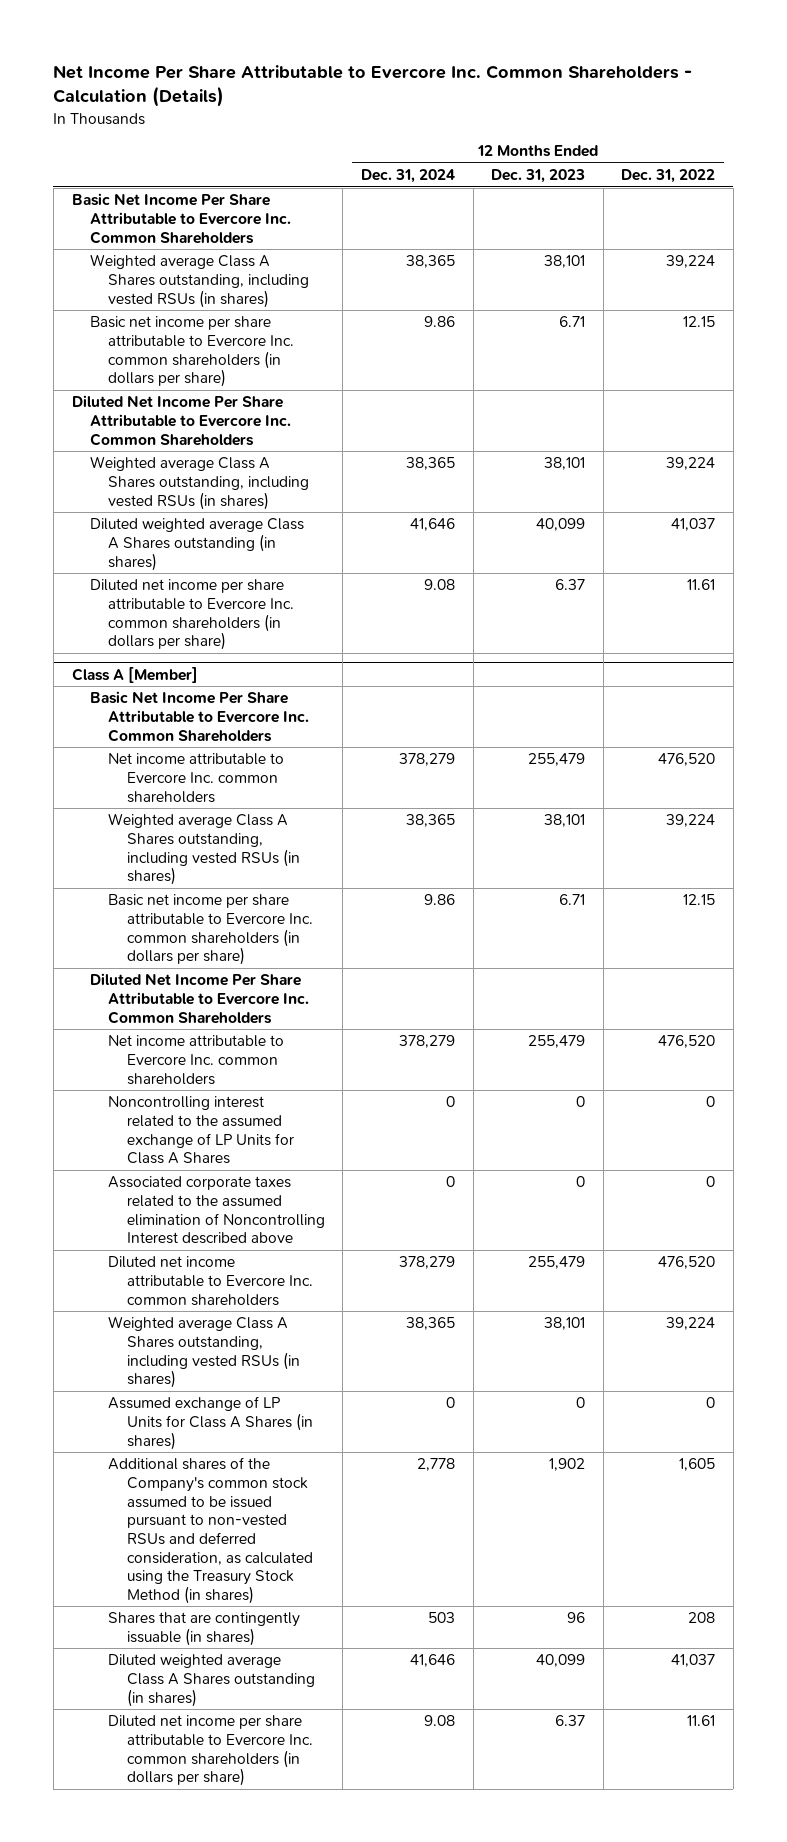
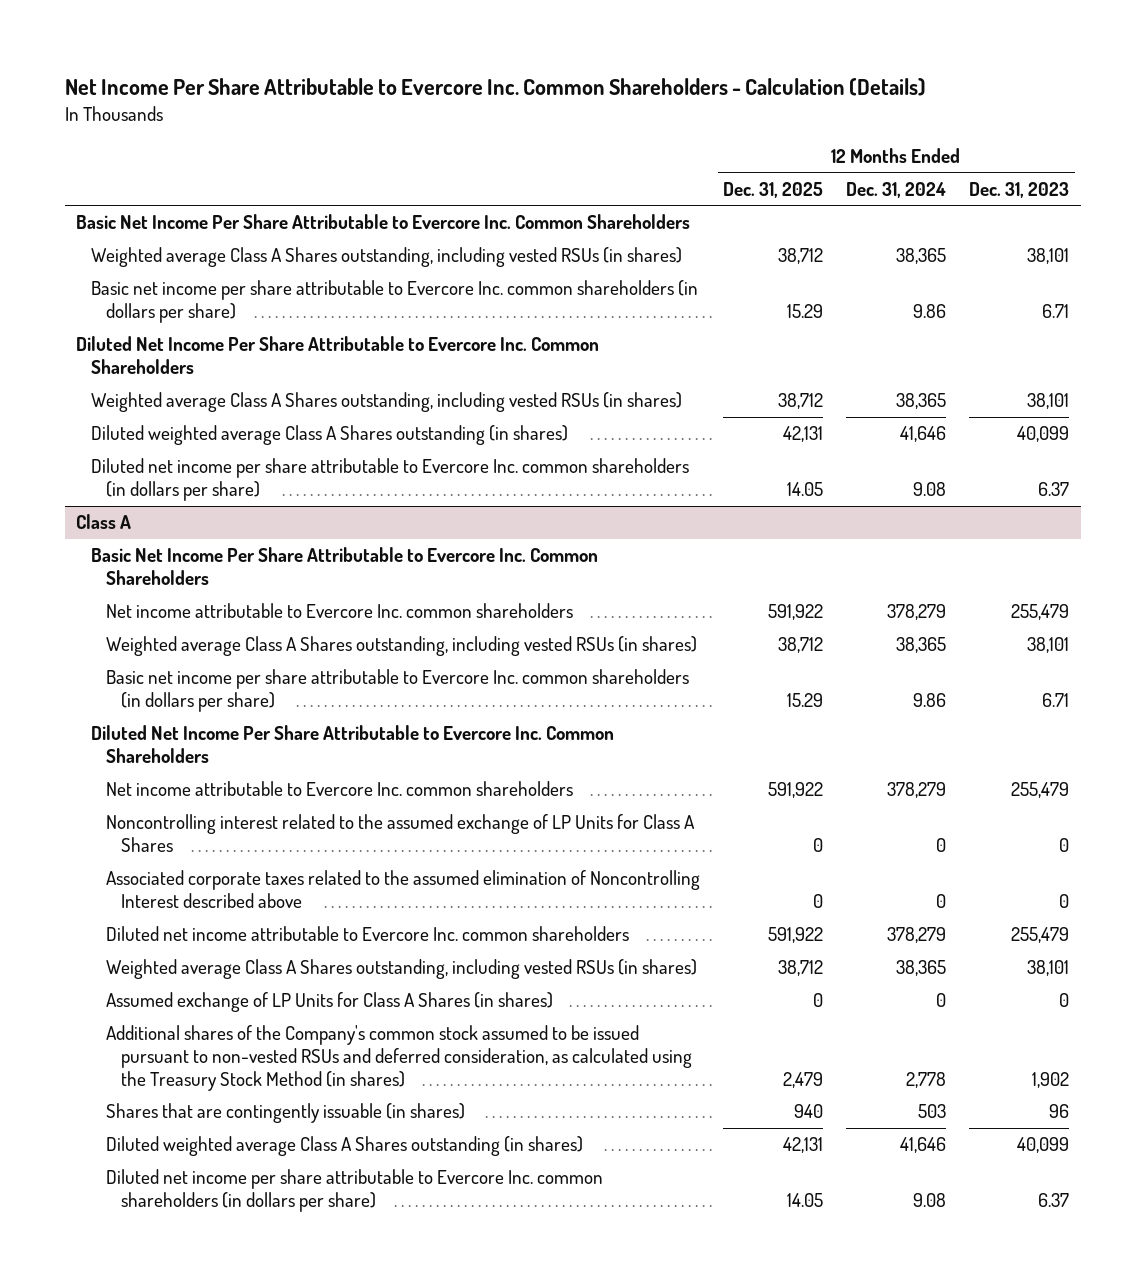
- | 12 Months Ended Dec. 31, 2024 | 12 Months Ended Dec. 31, 2023 | 12 Months Ended Dec. 31, 2022
+ | 12 Months Ended Dec. 31, 2025 | 12 Months Ended Dec. 31, 2024 | 12 Months Ended Dec. 31, 2023
- Class A [Member]
+ Class A

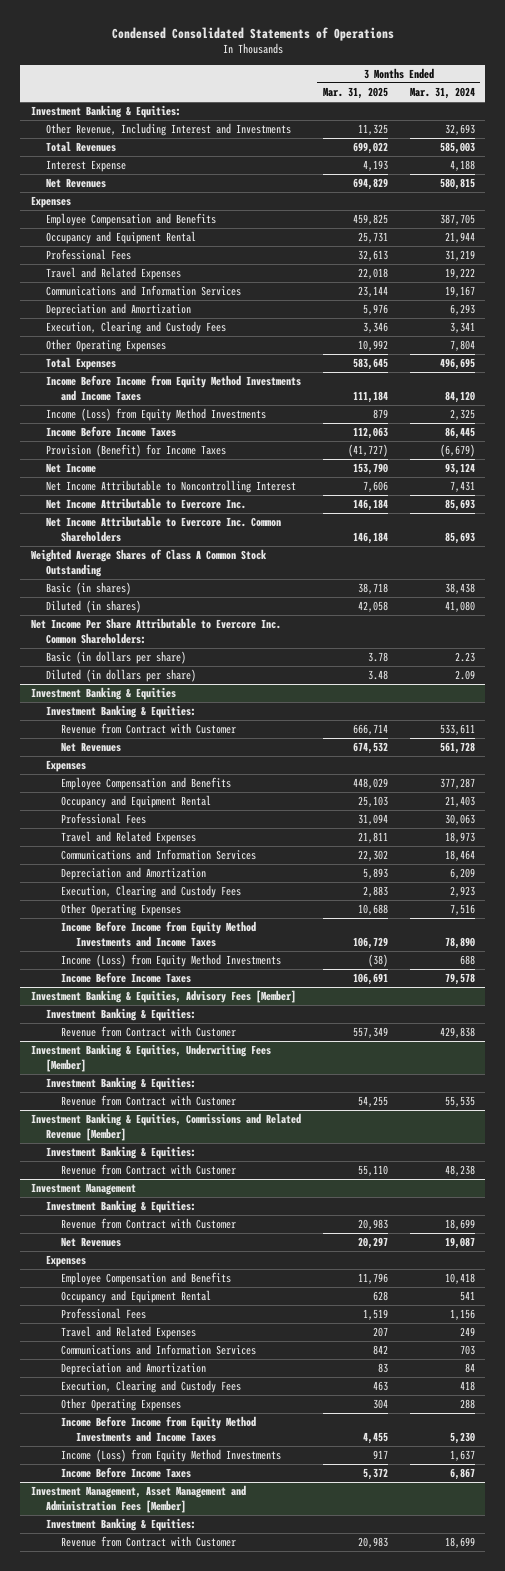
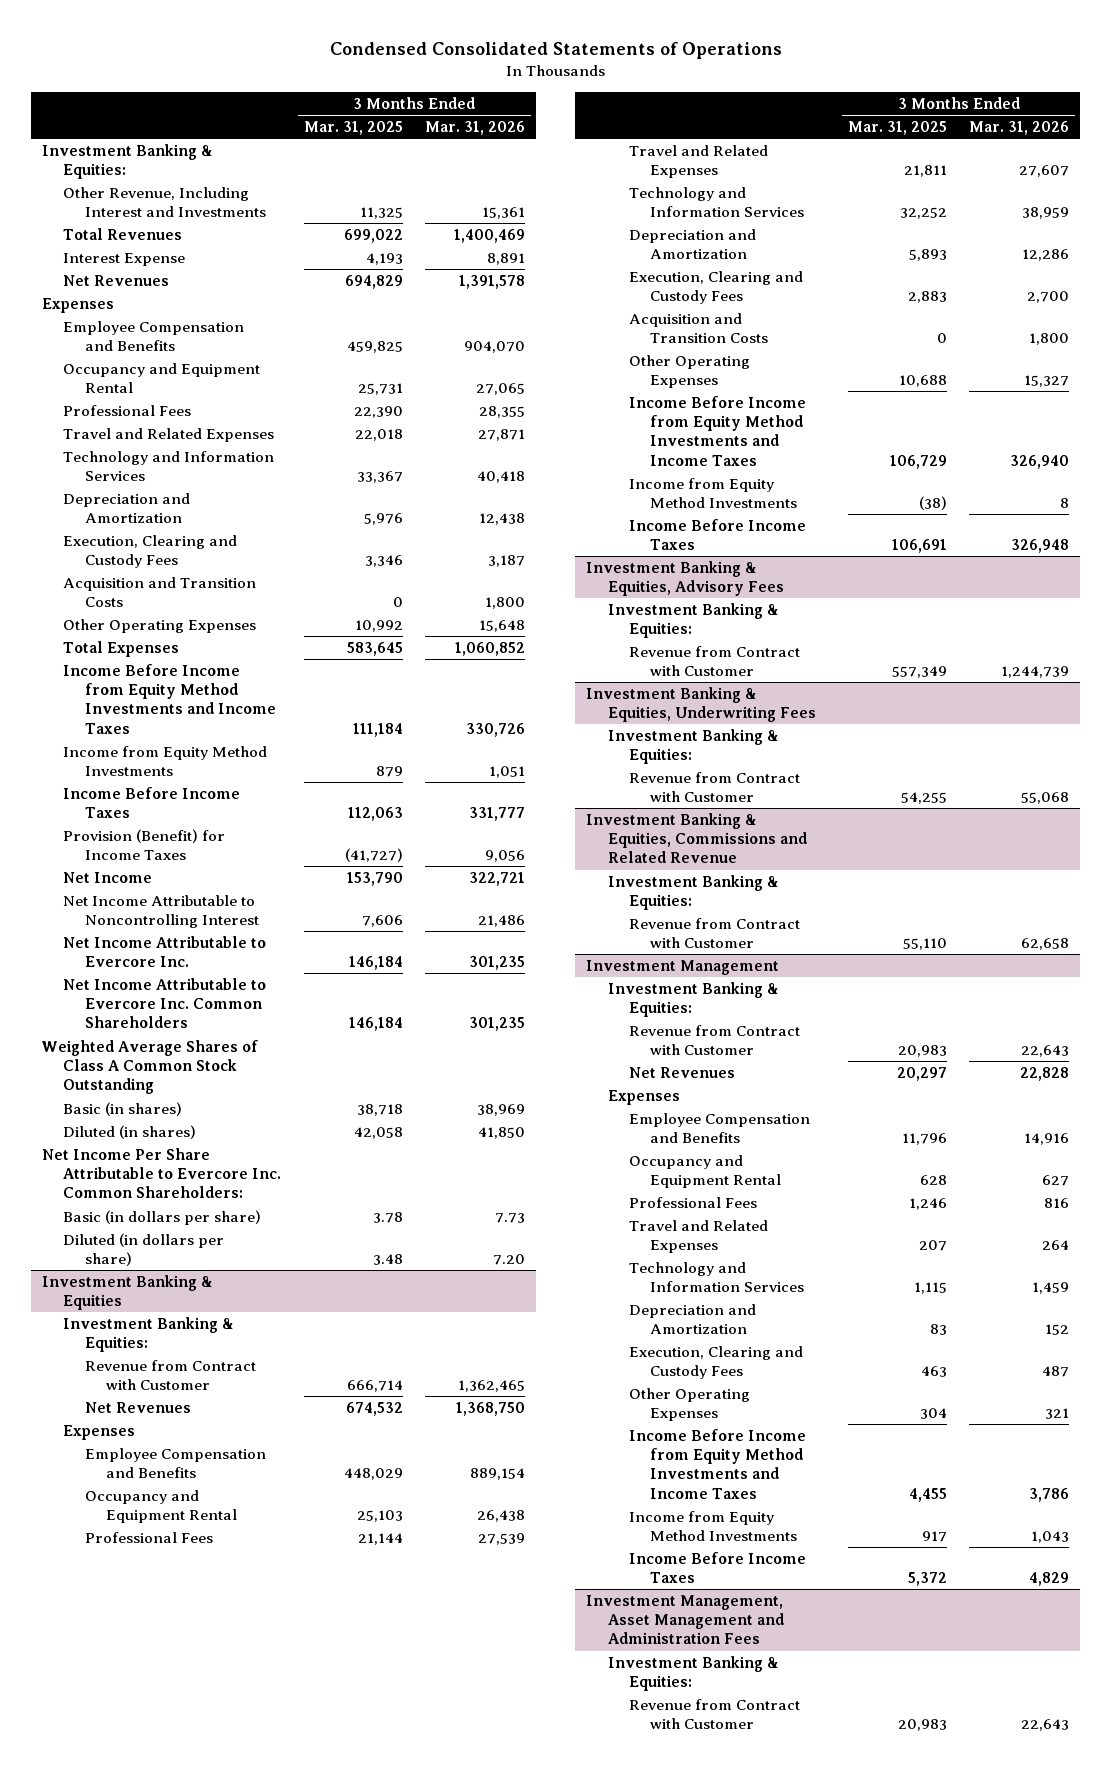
- | 3 Months Ended Mar. 31, 2025 | 3 Months Ended Mar. 31, 2024
+ | 3 Months Ended Mar. 31, 2025 | 3 Months Ended Mar. 31, 2026
- Professional Fees | 32,613 | 31,219
+ Professional Fees | 22,390 | 28,355
- Communications and Information Services | 23,144 | 19,167
+ Technology and Information Services | 33,367 | 40,418
+ Acquisition and Transition Costs | 0 | 1,800
- Income (Loss) from Equity Method Investments | 879 | 2,325
+ Income from Equity Method Investments | 879 | 1,051
@ Investment Banking & Equities
- Professional Fees | 31,094 | 30,063
+ Professional Fees | 21,144 | 27,539
- Communications and Information Services | 22,302 | 18,464
+ Technology and Information Services | 32,252 | 38,959
+ Acquisition and Transition Costs | 0 | 1,800
- Income (Loss) from Equity Method Investments | (38) | 688
+ Income from Equity Method Investments | (38) | 8
- Investment Banking & Equities, Advisory Fees [Member]
+ Investment Banking & Equities, Advisory Fees
- Investment Banking & Equities, Underwriting Fees [Member]
+ Investment Banking & Equities, Underwriting Fees
- Investment Banking & Equities, Commissions and Related Revenue [Member]
+ Investment Banking & Equities, Commissions and Related Revenue
@ Investment Management
- Professional Fees | 1,519 | 1,156
+ Professional Fees | 1,246 | 816
- Communications and Information Services | 842 | 703
+ Technology and Information Services | 1,115 | 1,459
- Income (Loss) from Equity Method Investments | 917 | 1,637
+ Income from Equity Method Investments | 917 | 1,043
- Investment Management, Asset Management and Administration Fees [Member]
+ Investment Management, Asset Management and Administration Fees

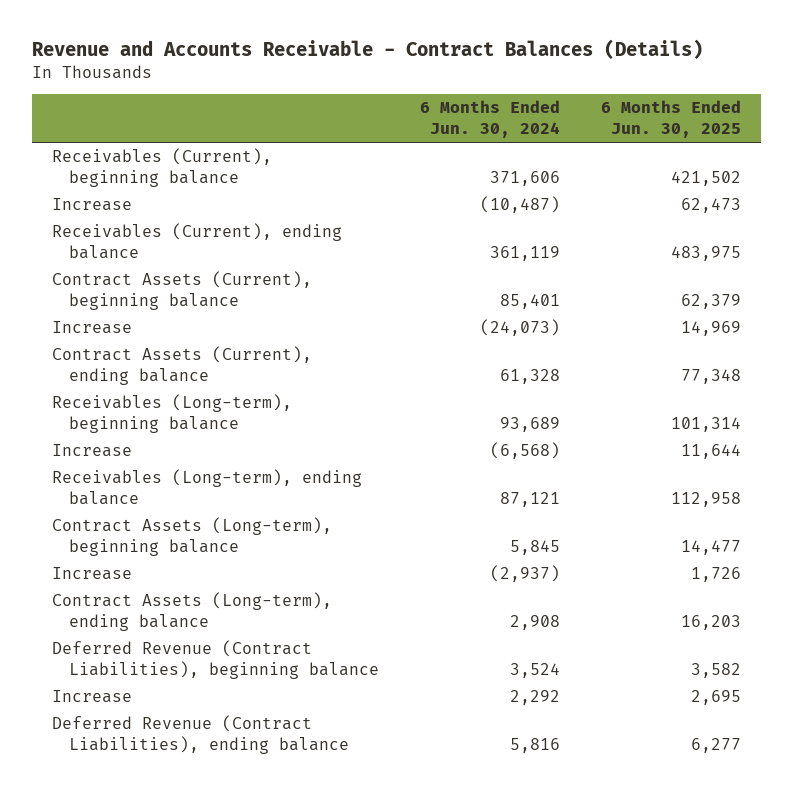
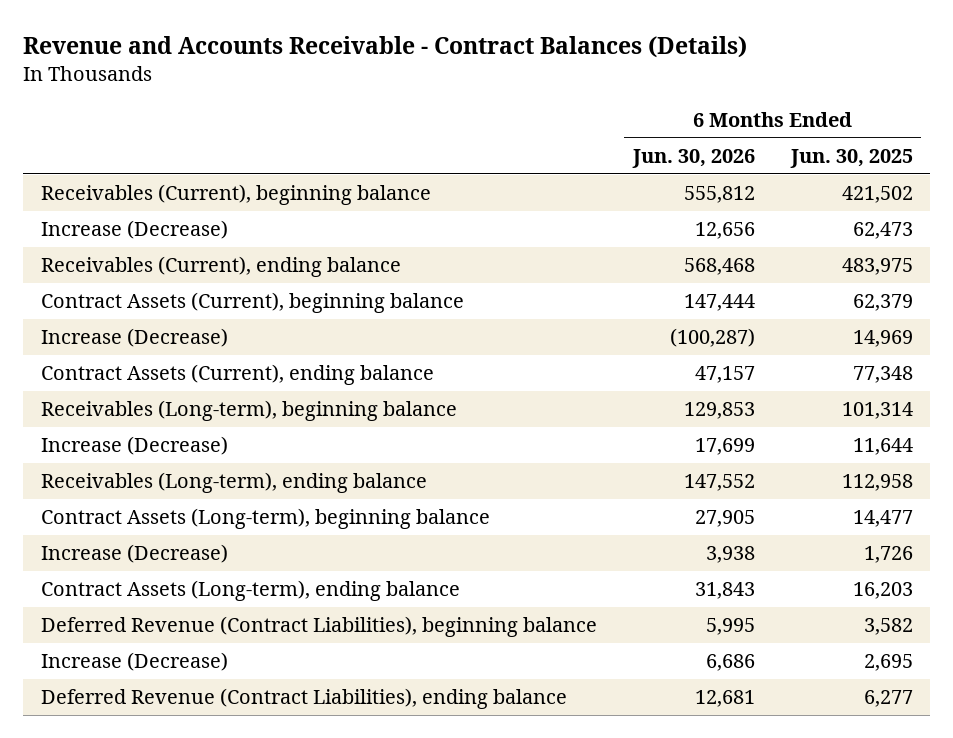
- | 6 Months Ended Jun. 30, 2024 | 6 Months Ended Jun. 30, 2025
+ | 6 Months Ended Jun. 30, 2026 | 6 Months Ended Jun. 30, 2025
- Increase | (10,487) | 62,473
+ Increase (Decrease) | 12,656 | 62,473
- Increase | (24,073) | 14,969
+ Increase (Decrease) | (100,287) | 14,969
- Increase | (6,568) | 11,644
+ Increase (Decrease) | 17,699 | 11,644
- Increase | (2,937) | 1,726
+ Increase (Decrease) | 3,938 | 1,726
- Increase | 2,292 | 2,695
+ Increase (Decrease) | 6,686 | 2,695

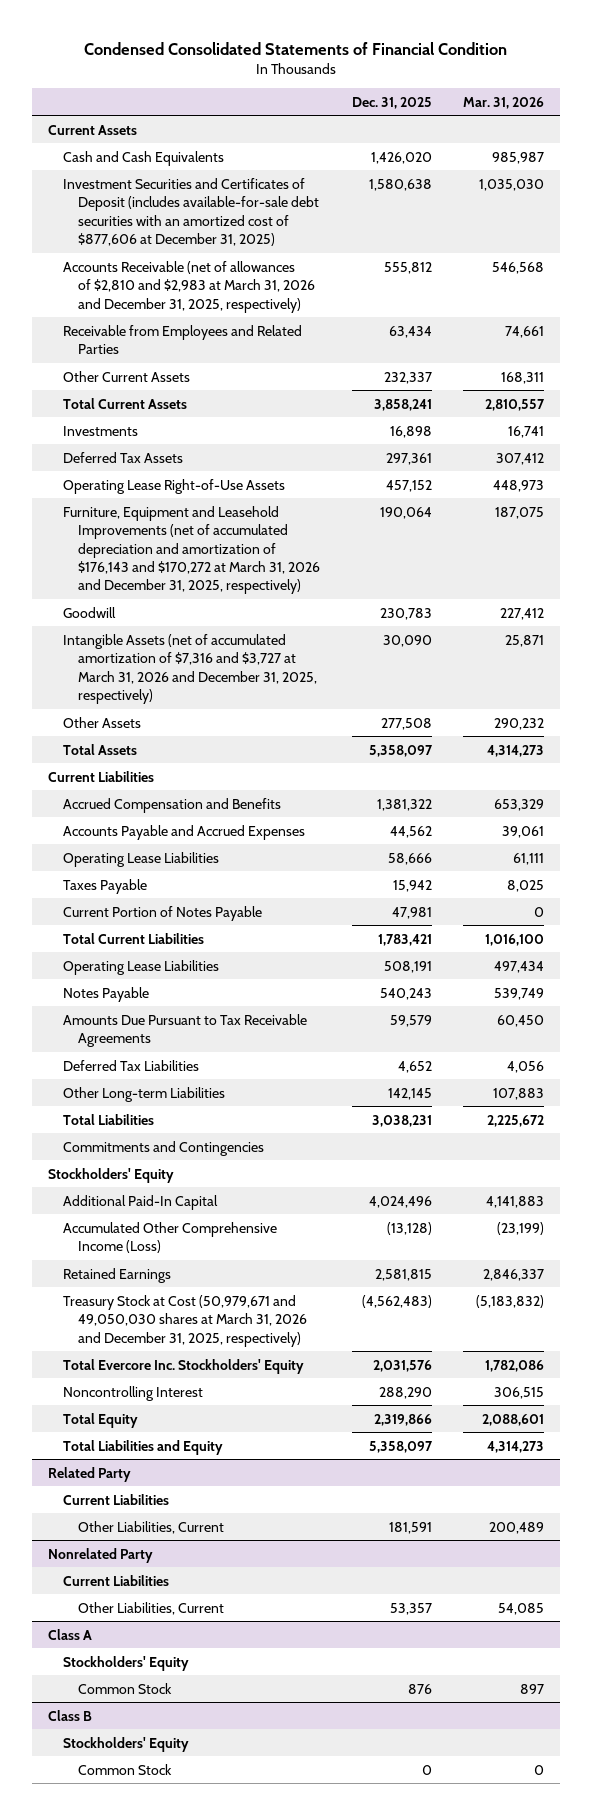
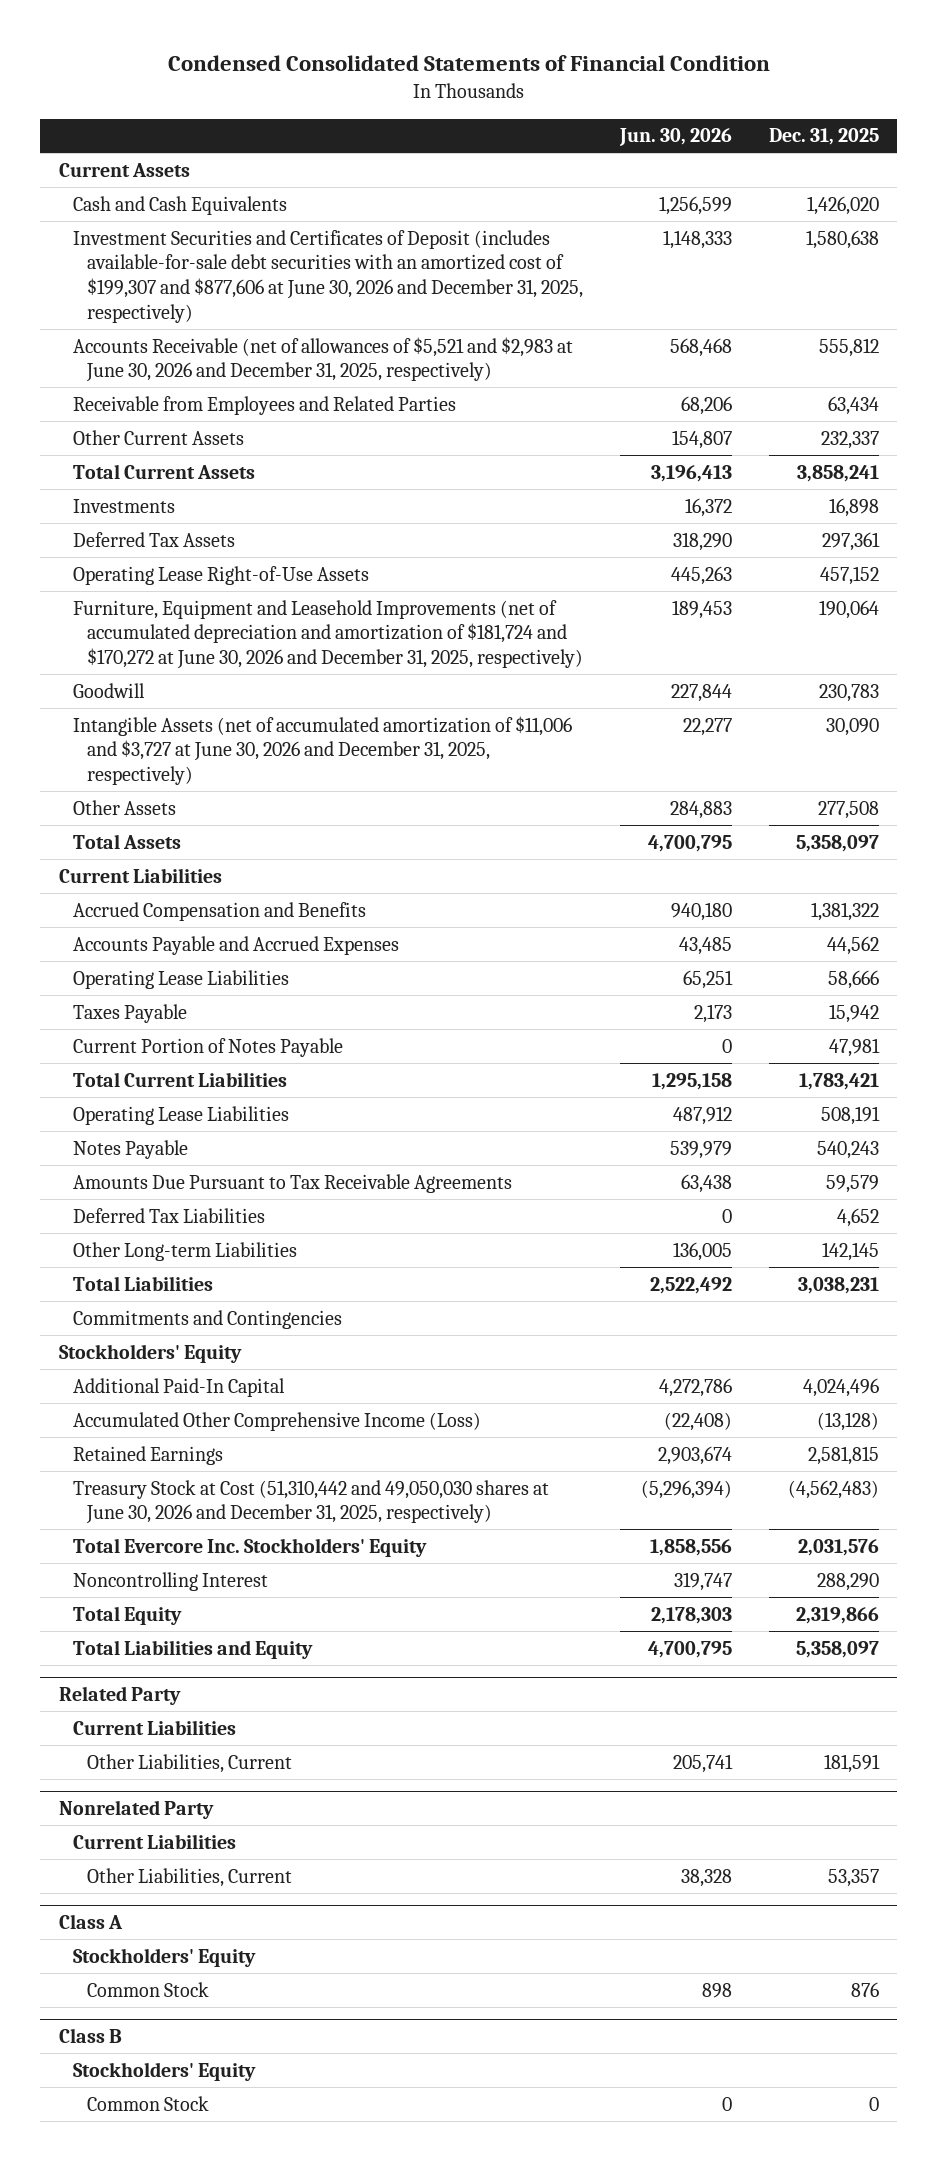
- | Dec. 31, 2025 | Mar. 31, 2026
+ | Jun. 30, 2026 | Dec. 31, 2025
- Investment Securities and Certificates of Deposit (includes available-for-sale debt securities with an amortized cost of $877,606 at December 31, 2025) | 1,580,638 | 1,035,030
- Accounts Receivable (net of allowances of $2,810 and $2,983 at March 31, 2026 and December 31, 2025, respectively) | 555,812 | 546,568
+ Investment Securities and Certificates of Deposit (includes available-for-sale debt securities with an amortized cost of $199,307 and $877,606 at June 30, 2026 and December 31, 2025, respectively) | 1,148,333 | 1,580,638
+ Accounts Receivable (net of allowances of $5,521 and $2,983 at June 30, 2026 and December 31, 2025, respectively) | 568,468 | 555,812
- Furniture, Equipment and Leasehold Improvements (net of accumulated depreciation and amortization of $176,143 and $170,272 at March 31, 2026 and December 31, 2025, respectively) | 190,064 | 187,075
+ Furniture, Equipment and Leasehold Improvements (net of accumulated depreciation and amortization of $181,724 and $170,272 at June 30, 2026 and December 31, 2025, respectively) | 189,453 | 190,064
- Intangible Assets (net of accumulated amortization of $7,316 and $3,727 at March 31, 2026 and December 31, 2025, respectively) | 30,090 | 25,871
+ Intangible Assets (net of accumulated amortization of $11,006 and $3,727 at June 30, 2026 and December 31, 2025, respectively) | 22,277 | 30,090
- Treasury Stock at Cost (50,979,671 and 49,050,030 shares at March 31, 2026 and December 31, 2025, respectively) | (4,562,483) | (5,183,832)
+ Treasury Stock at Cost (51,310,442 and 49,050,030 shares at June 30, 2026 and December 31, 2025, respectively) | (5,296,394) | (4,562,483)

